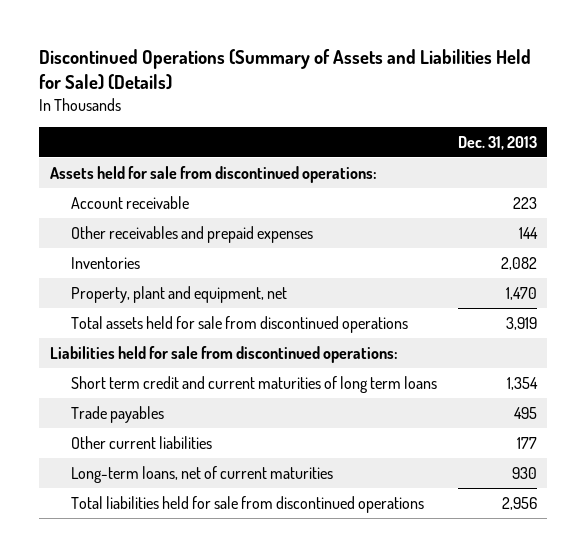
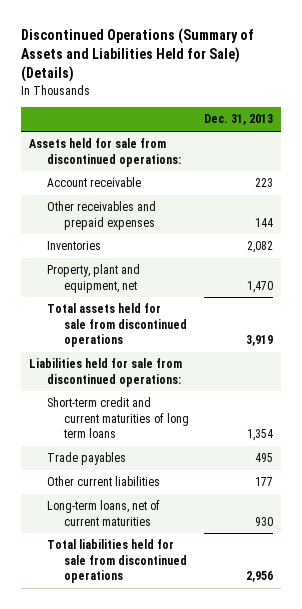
- Short term credit and current maturities of long term loans | 1,354
+ Short-term credit and current maturities of long term loans | 1,354

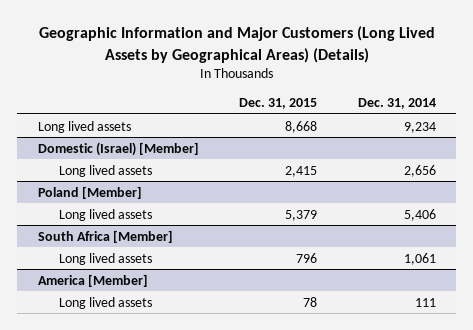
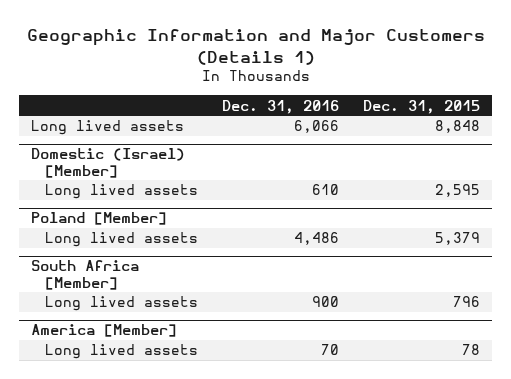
- Geographic Information and Major Customers (Long Lived Assets by Geographical Areas) (Details)
+ Geographic Information and Major Customers (Details 1)
- | Dec. 31, 2015 | Dec. 31, 2014
+ | Dec. 31, 2016 | Dec. 31, 2015
- Long lived assets | 8,668 | 9,234
+ Long lived assets | 6,066 | 8,848
@ Domestic (Israel) [Member]
- Long lived assets | 2,415 | 2,656
+ Long lived assets | 610 | 2,595

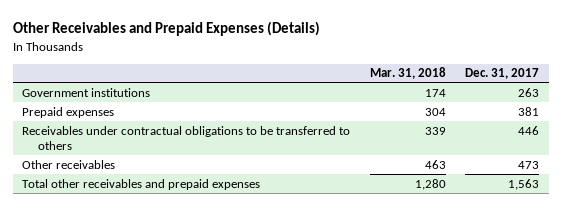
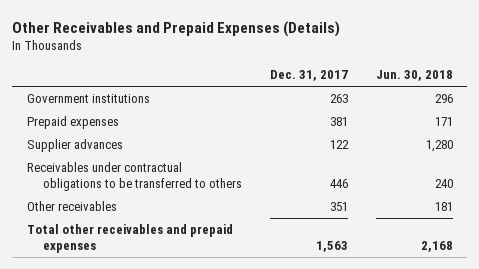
- | Mar. 31, 2018 | Dec. 31, 2017
+ | Dec. 31, 2017 | Jun. 30, 2018
+ Supplier advances | 122 | 1,280
- Other receivables | 463 | 473
+ Other receivables | 351 | 181

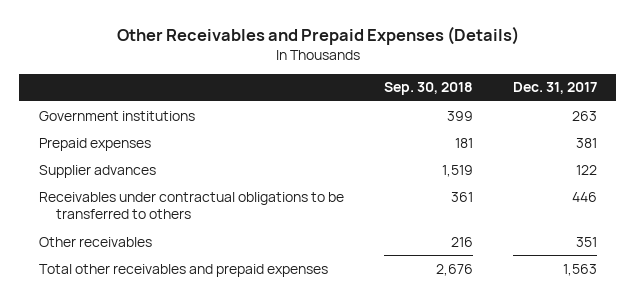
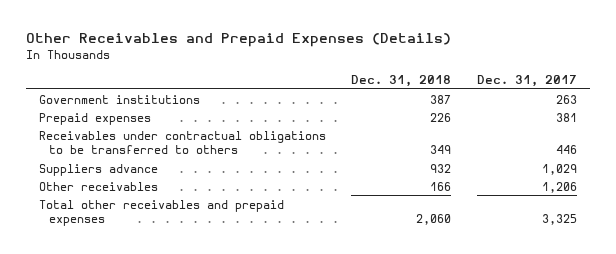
- | Sep. 30, 2018 | Dec. 31, 2017
+ | Dec. 31, 2018 | Dec. 31, 2017
- Supplier advances | 1,519 | 122
- Other receivables | 216 | 351
- Total other receivables and prepaid expenses | 2,676 | 1,563
+ Suppliers advance | 932 | 1,029
+ Other receivables | 166 | 1,206
+ Total other receivables and prepaid expenses | 2,060 | 3,325

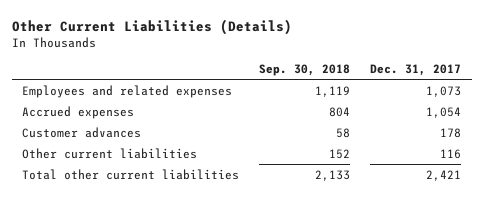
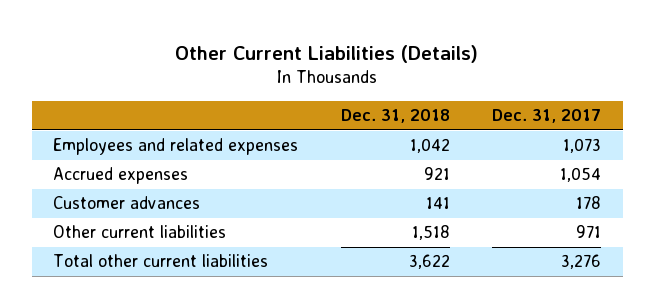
- | Sep. 30, 2018 | Dec. 31, 2017
+ | Dec. 31, 2018 | Dec. 31, 2017
- Other current liabilities | 152 | 116
- Total other current liabilities | 2,133 | 2,421
+ Other current liabilities | 1,518 | 971
+ Total other current liabilities | 3,622 | 3,276

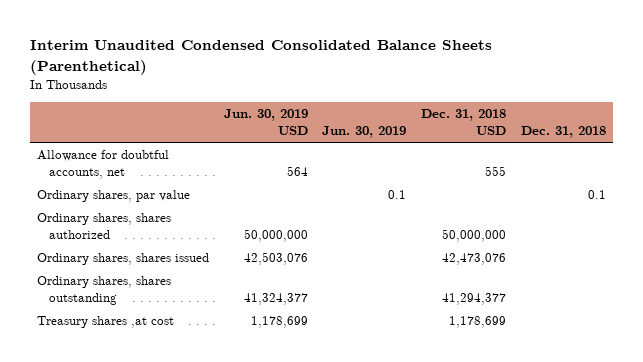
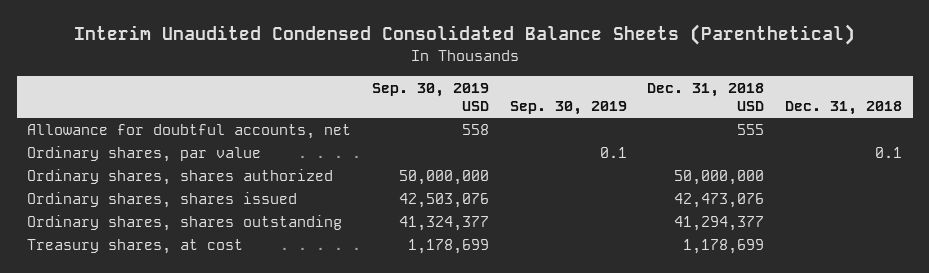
- | Jun. 30, 2019 USD | Jun. 30, 2019 | Dec. 31, 2018 USD | Dec. 31, 2018
+ | Sep. 30, 2019 USD | Sep. 30, 2019 | Dec. 31, 2018 USD | Dec. 31, 2018
- Treasury shares ,at cost | 1,178,699 | | 1,178,699 |
+ Treasury shares, at cost | 1,178,699 | | 1,178,699 |

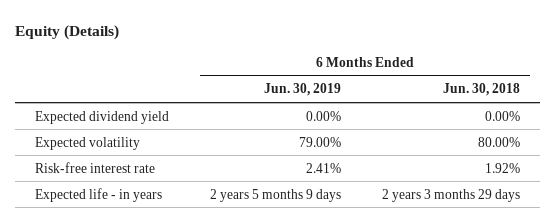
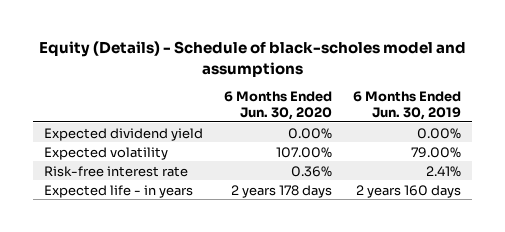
- Equity (Details)
+ Equity (Details) - Schedule of black-scholes model and assumptions
- | 6 Months Ended Jun. 30, 2019 | 6 Months Ended Jun. 30, 2018
+ | 6 Months Ended Jun. 30, 2020 | 6 Months Ended Jun. 30, 2019
- Expected life - in years | 2 years 5 months 9 days | 2 years 3 months 29 days
+ Expected life - in years | 2 years 178 days | 2 years 160 days

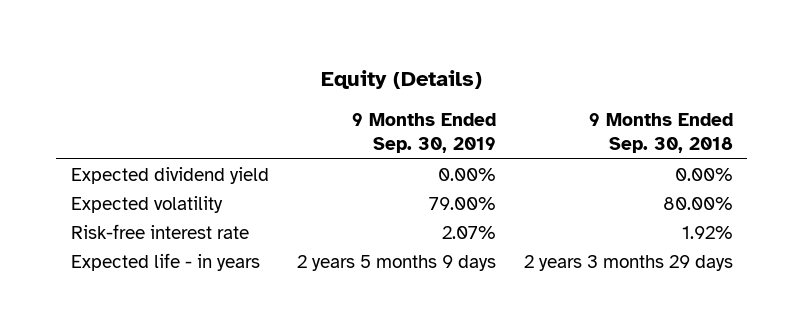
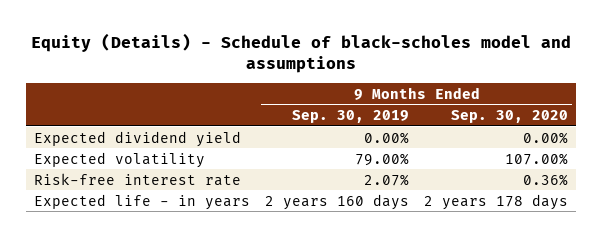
- Equity (Details)
+ Equity (Details) - Schedule of black-scholes model and assumptions
- | 9 Months Ended Sep. 30, 2019 | 9 Months Ended Sep. 30, 2018
+ | 9 Months Ended Sep. 30, 2019 | 9 Months Ended Sep. 30, 2020
- Expected life - in years | 2 years 5 months 9 days | 2 years 3 months 29 days
+ Expected life - in years | 2 years 160 days | 2 years 178 days

